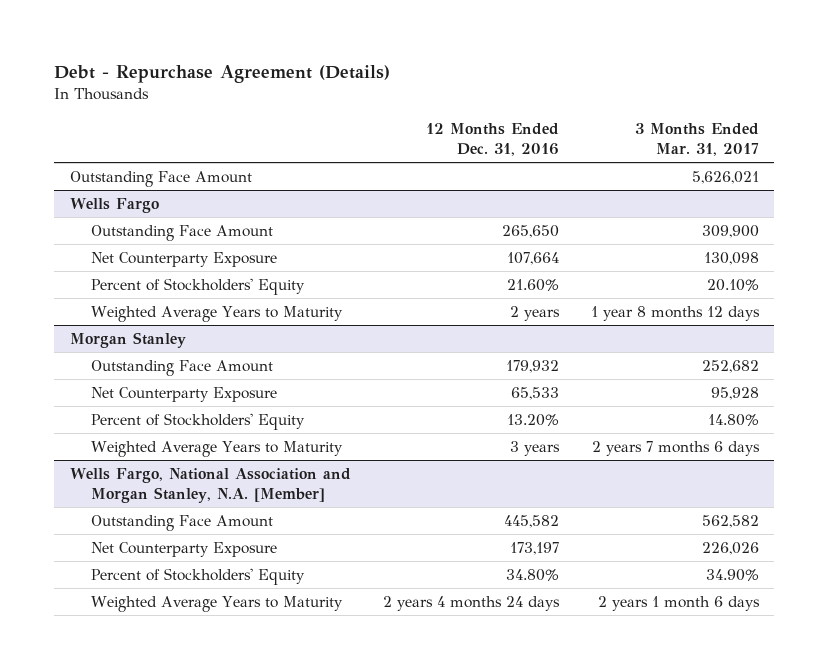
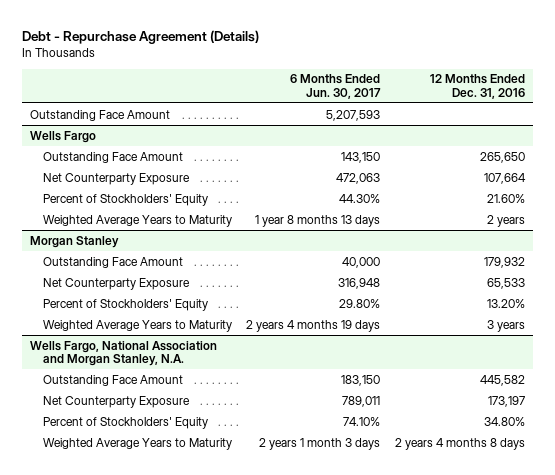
- | 12 Months Ended Dec. 31, 2016 | 3 Months Ended Mar. 31, 2017
+ | 6 Months Ended Jun. 30, 2017 | 12 Months Ended Dec. 31, 2016
- Wells Fargo, National Association and Morgan Stanley, N.A. [Member]
+ Wells Fargo, National Association and Morgan Stanley, N.A.
- Weighted Average Years to Maturity | 2 years 4 months 24 days | 2 years 1 month 6 days
+ Weighted Average Years to Maturity | 2 years 1 month 3 days | 2 years 4 months 8 days

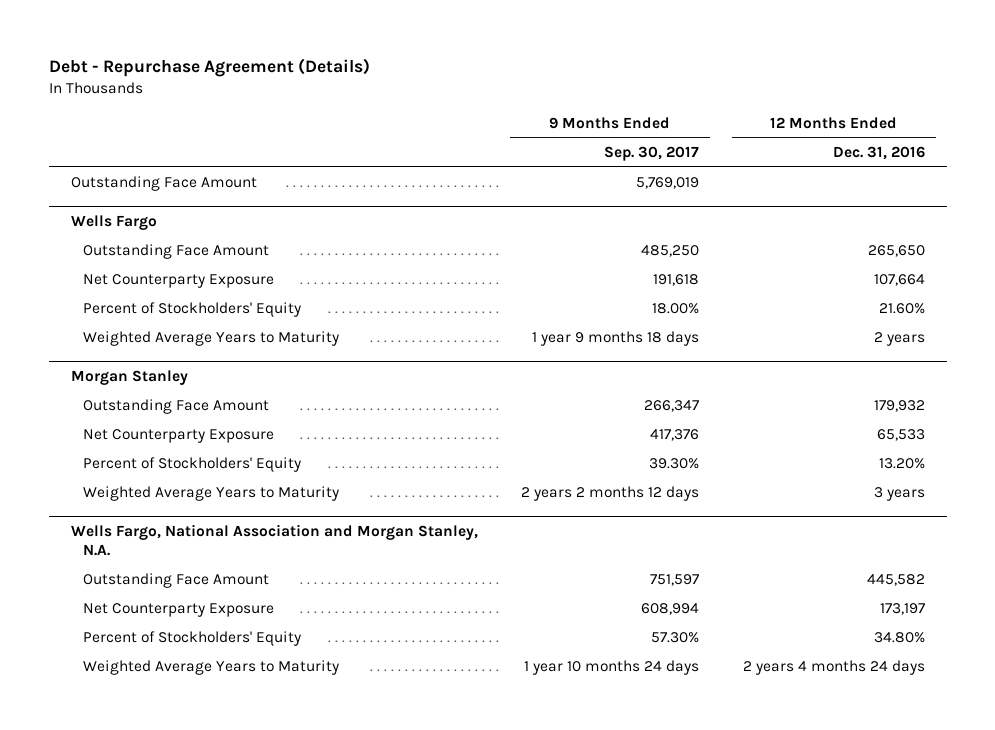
- | 6 Months Ended Jun. 30, 2017 | 12 Months Ended Dec. 31, 2016
+ | 9 Months Ended Sep. 30, 2017 | 12 Months Ended Dec. 31, 2016
@ Wells Fargo, National Association and Morgan Stanley, N.A.
- Weighted Average Years to Maturity | 2 years 1 month 3 days | 2 years 4 months 8 days
+ Weighted Average Years to Maturity | 1 year 10 months 24 days | 2 years 4 months 24 days

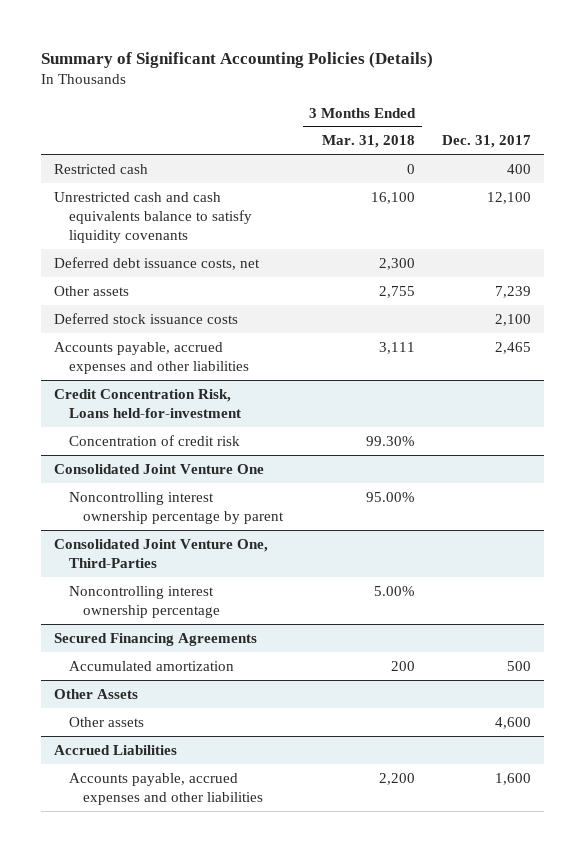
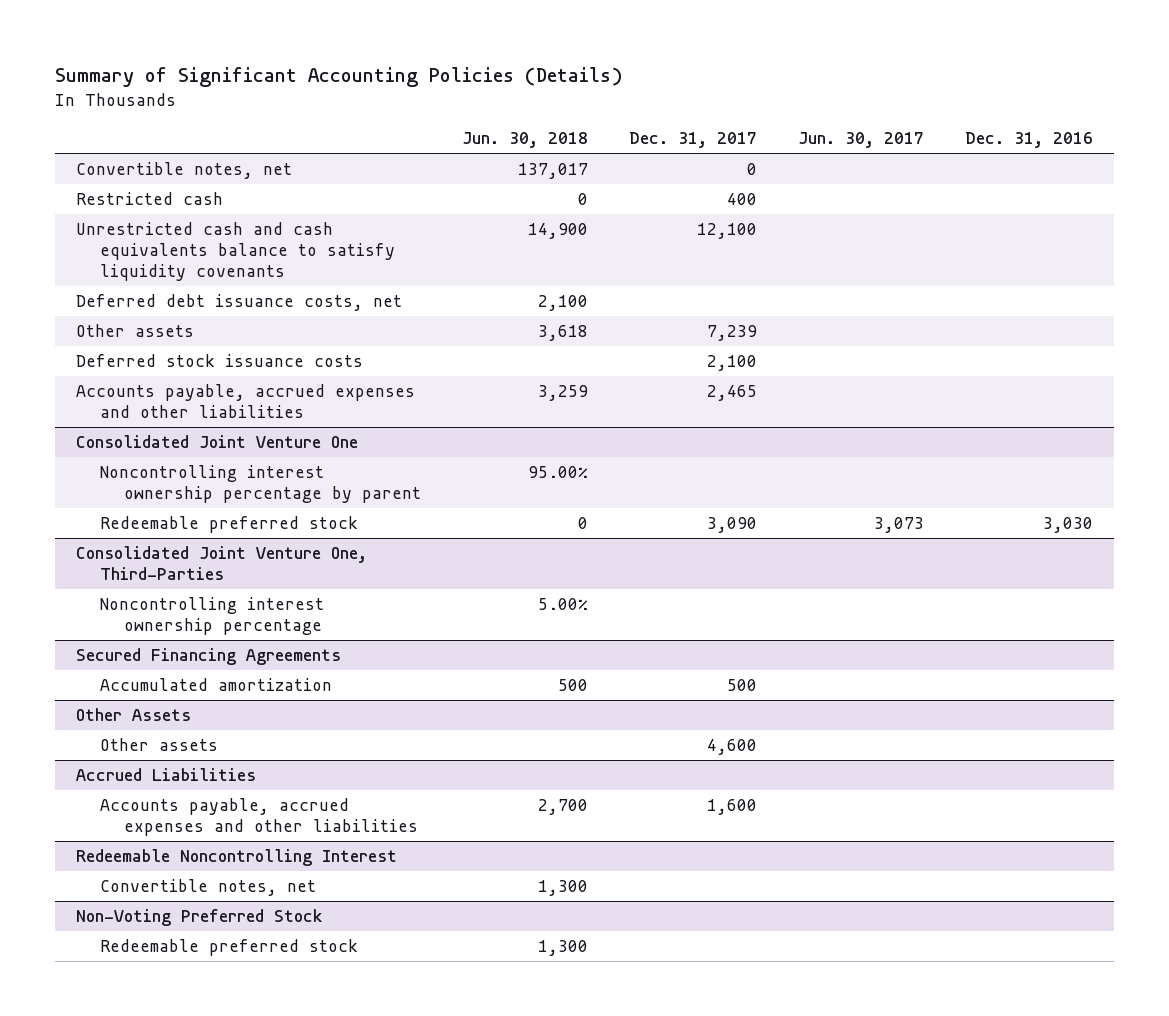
- | 3 Months Ended Mar. 31, 2018 | Dec. 31, 2017
+ | Jun. 30, 2018 | Dec. 31, 2017 | Jun. 30, 2017 | Dec. 31, 2016
+ Convertible notes, net | 137,017 | 0 | |
- Credit Concentration Risk, Loans held-for-investment
- Concentration of credit risk | 99.30% |
@ Consolidated Joint Venture One
+ Redeemable preferred stock | 0 | 3,090 | 3,073 | 3,030
+ Redeemable Noncontrolling Interest
+ Convertible notes, net | 1,300 | | |
+ Non-Voting Preferred Stock
+ Redeemable preferred stock | 1,300 | | |

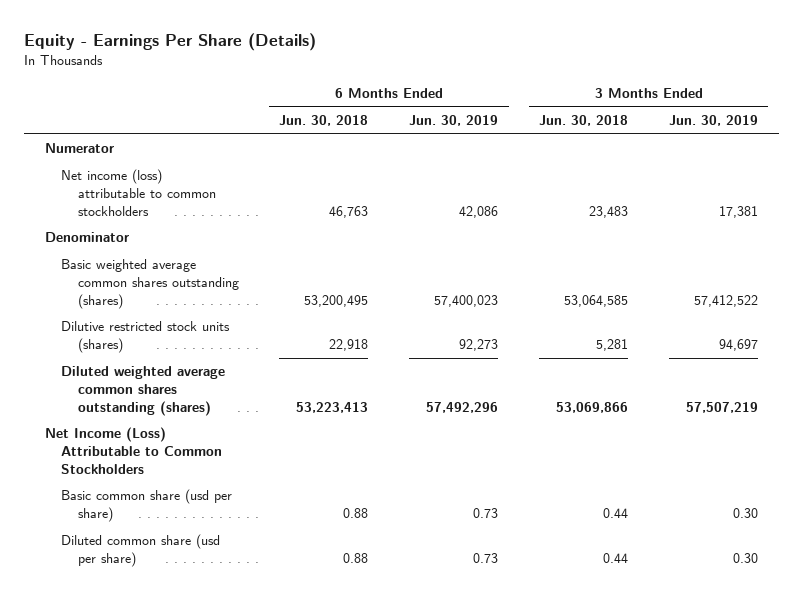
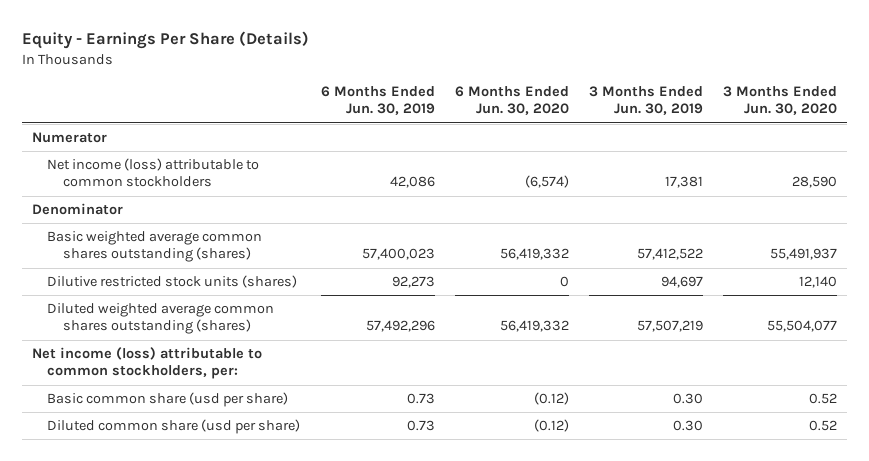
- | 6 Months Ended Jun. 30, 2018 | 6 Months Ended Jun. 30, 2019 | 3 Months Ended Jun. 30, 2018 | 3 Months Ended Jun. 30, 2019
+ | 6 Months Ended Jun. 30, 2019 | 6 Months Ended Jun. 30, 2020 | 3 Months Ended Jun. 30, 2019 | 3 Months Ended Jun. 30, 2020
- Net Income (Loss) Attributable to Common Stockholders
+ Net income (loss) attributable to common stockholders, per:

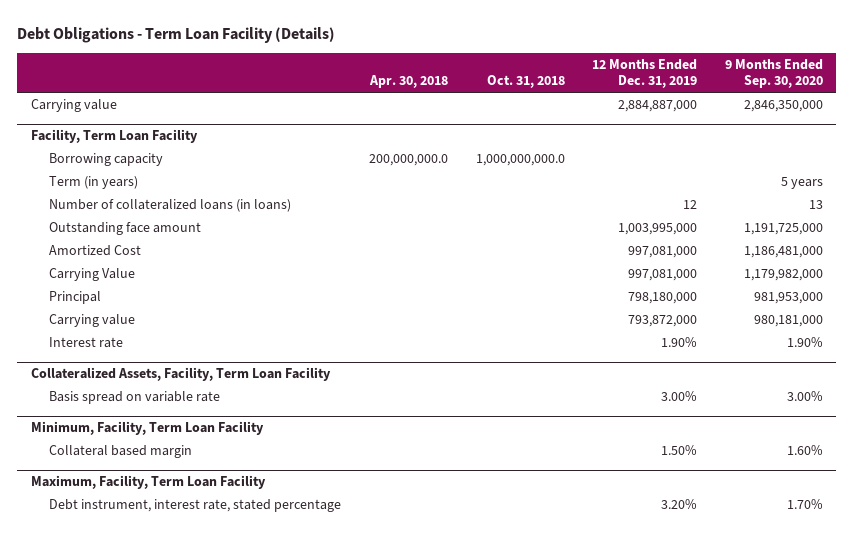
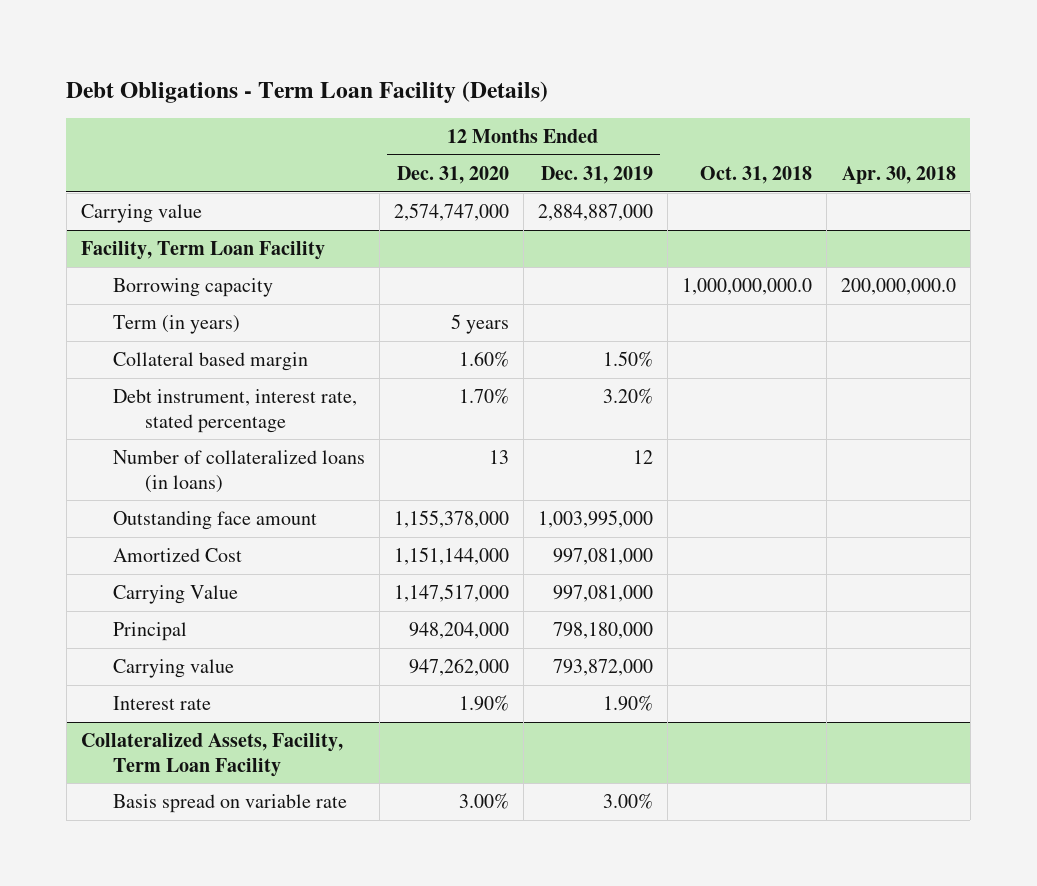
- | Apr. 30, 2018 | Oct. 31, 2018 | 12 Months Ended Dec. 31, 2019 | 9 Months Ended Sep. 30, 2020
+ | 12 Months Ended Dec. 31, 2020 | 12 Months Ended Dec. 31, 2019 | Oct. 31, 2018 | Apr. 30, 2018
@ Facility, Term Loan Facility
+ Collateral based margin | 1.60% | 1.50% | |
+ Debt instrument, interest rate, stated percentage | 1.70% | 3.20% | |
- Minimum, Facility, Term Loan Facility
- Collateral based margin | | | 1.50% | 1.60%
- Maximum, Facility, Term Loan Facility
- Debt instrument, interest rate, stated percentage | | | 3.20% | 1.70%

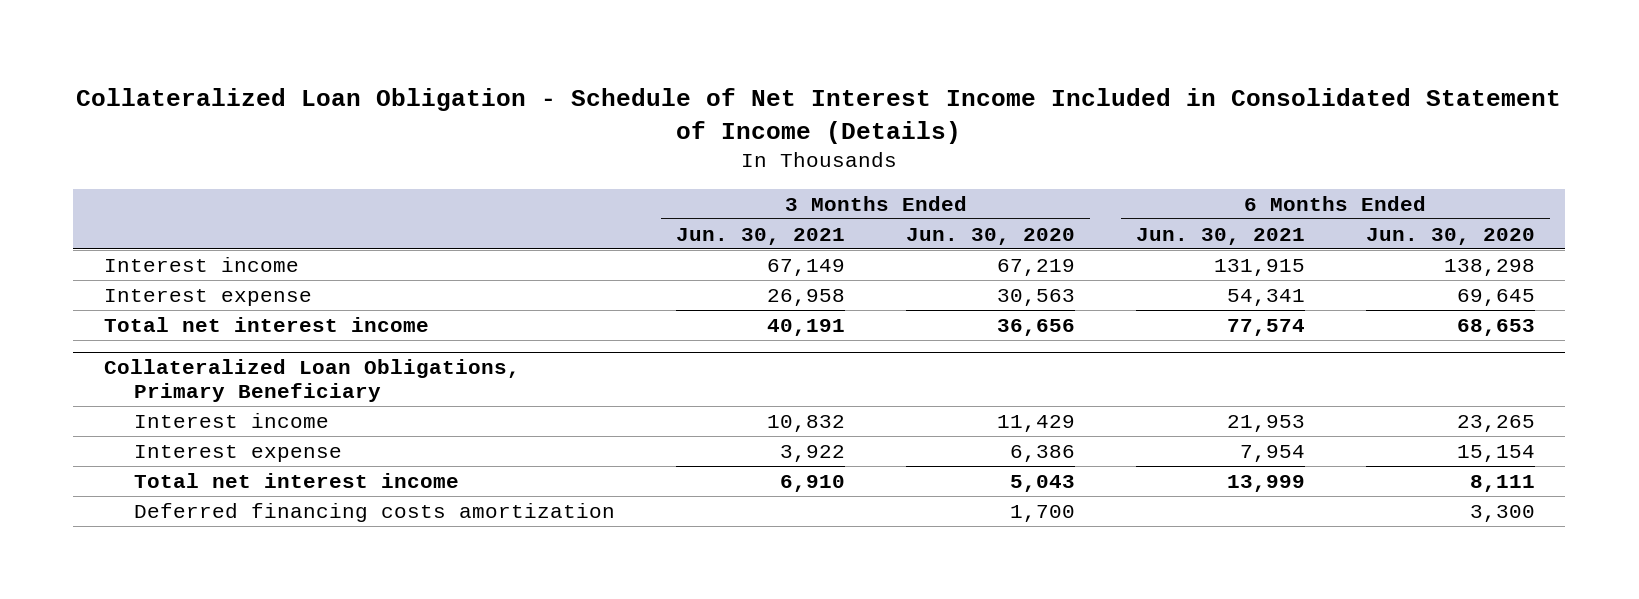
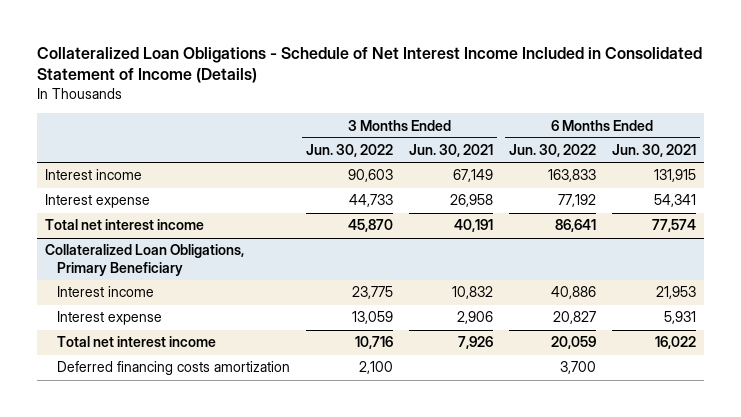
- Collateralized Loan Obligation - Schedule of Net Interest Income Included in Consolidated Statement of Income (Details)
+ Collateralized Loan Obligations - Schedule of Net Interest Income Included in Consolidated Statement of Income (Details)
- | 3 Months Ended Jun. 30, 2021 | 3 Months Ended Jun. 30, 2020 | 6 Months Ended Jun. 30, 2021 | 6 Months Ended Jun. 30, 2020
+ | 3 Months Ended Jun. 30, 2022 | 3 Months Ended Jun. 30, 2021 | 6 Months Ended Jun. 30, 2022 | 6 Months Ended Jun. 30, 2021
@ Collateralized Loan Obligations, Primary Beneficiary
- Interest expense | 3,922 | 6,386 | 7,954 | 15,154
- Total net interest income | 6,910 | 5,043 | 13,999 | 8,111
+ Interest expense | 13,059 | 2,906 | 20,827 | 5,931
+ Total net interest income | 10,716 | 7,926 | 20,059 | 16,022

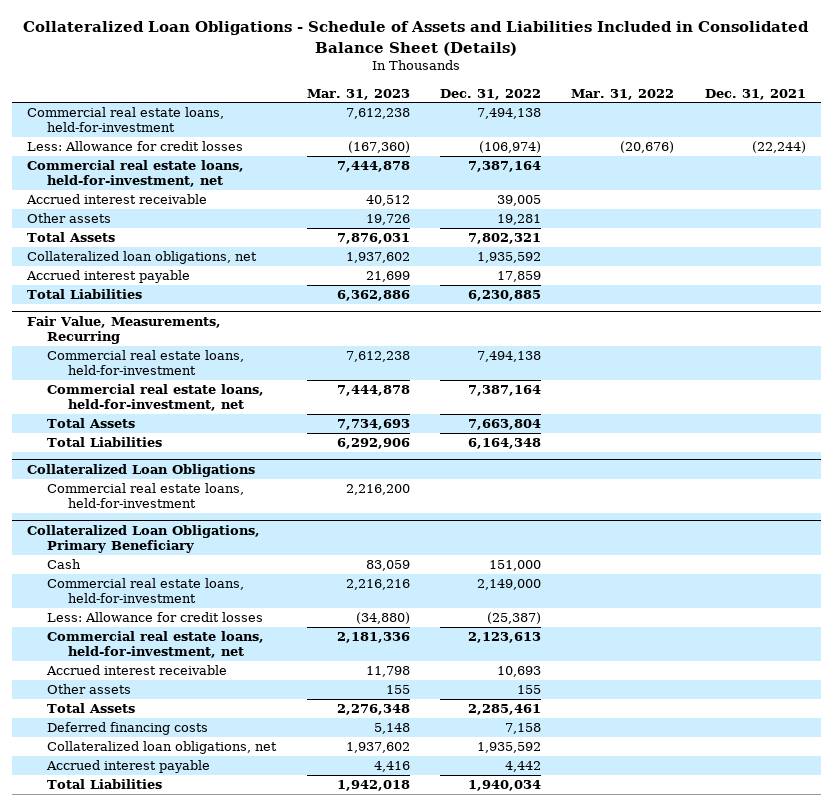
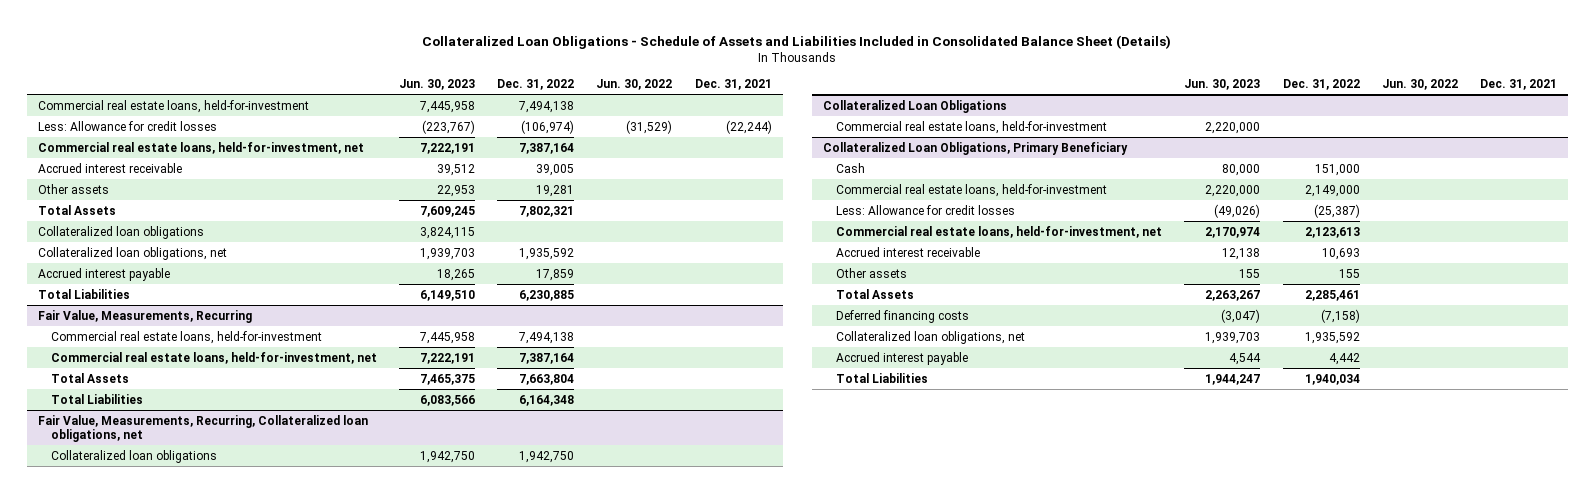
- | Mar. 31, 2023 | Dec. 31, 2022 | Mar. 31, 2022 | Dec. 31, 2021
+ | Jun. 30, 2023 | Dec. 31, 2022 | Jun. 30, 2022 | Dec. 31, 2021
+ Collateralized loan obligations | 3,824,115 | | |
+ Fair Value, Measurements, Recurring, Collateralized loan obligations, net
+ Collateralized loan obligations | 1,942,750 | 1,942,750 | |
@ Collateralized Loan Obligations, Primary Beneficiary
- Deferred financing costs | 5,148 | 7,158 | |
+ Deferred financing costs | (3,047) | (7,158) | |

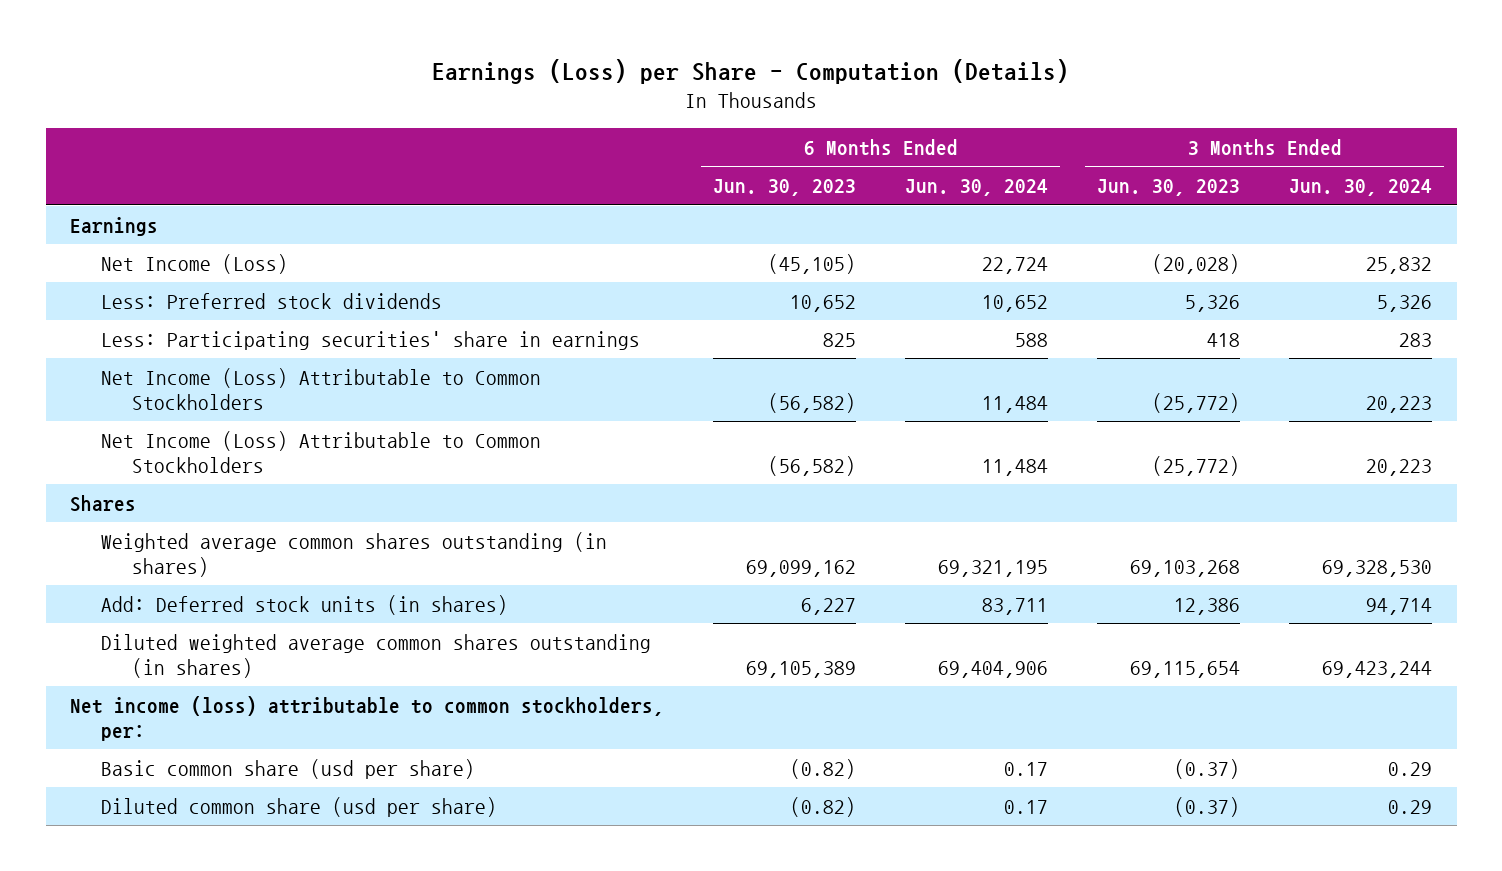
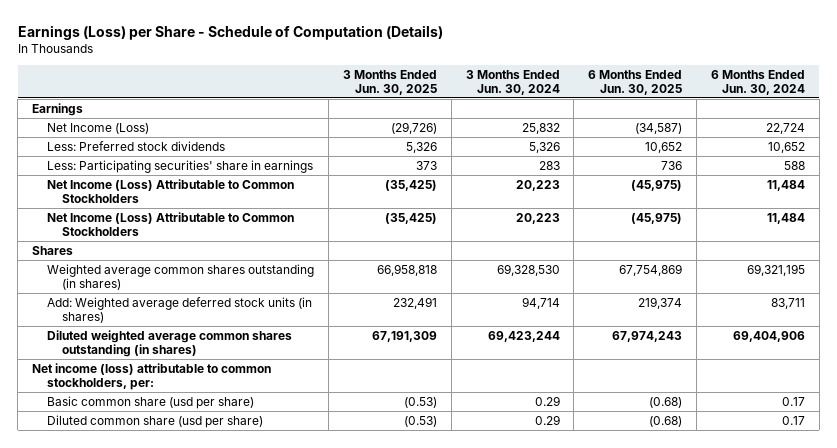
- Earnings (Loss) per Share - Computation (Details)
+ Earnings (Loss) per Share - Schedule of Computation (Details)
- | 6 Months Ended Jun. 30, 2023 | 6 Months Ended Jun. 30, 2024 | 3 Months Ended Jun. 30, 2023 | 3 Months Ended Jun. 30, 2024
+ | 3 Months Ended Jun. 30, 2025 | 3 Months Ended Jun. 30, 2024 | 6 Months Ended Jun. 30, 2025 | 6 Months Ended Jun. 30, 2024
- Add: Deferred stock units (in shares) | 6,227 | 83,711 | 12,386 | 94,714
+ Add: Weighted average deferred stock units (in shares) | 232,491 | 94,714 | 219,374 | 83,711

